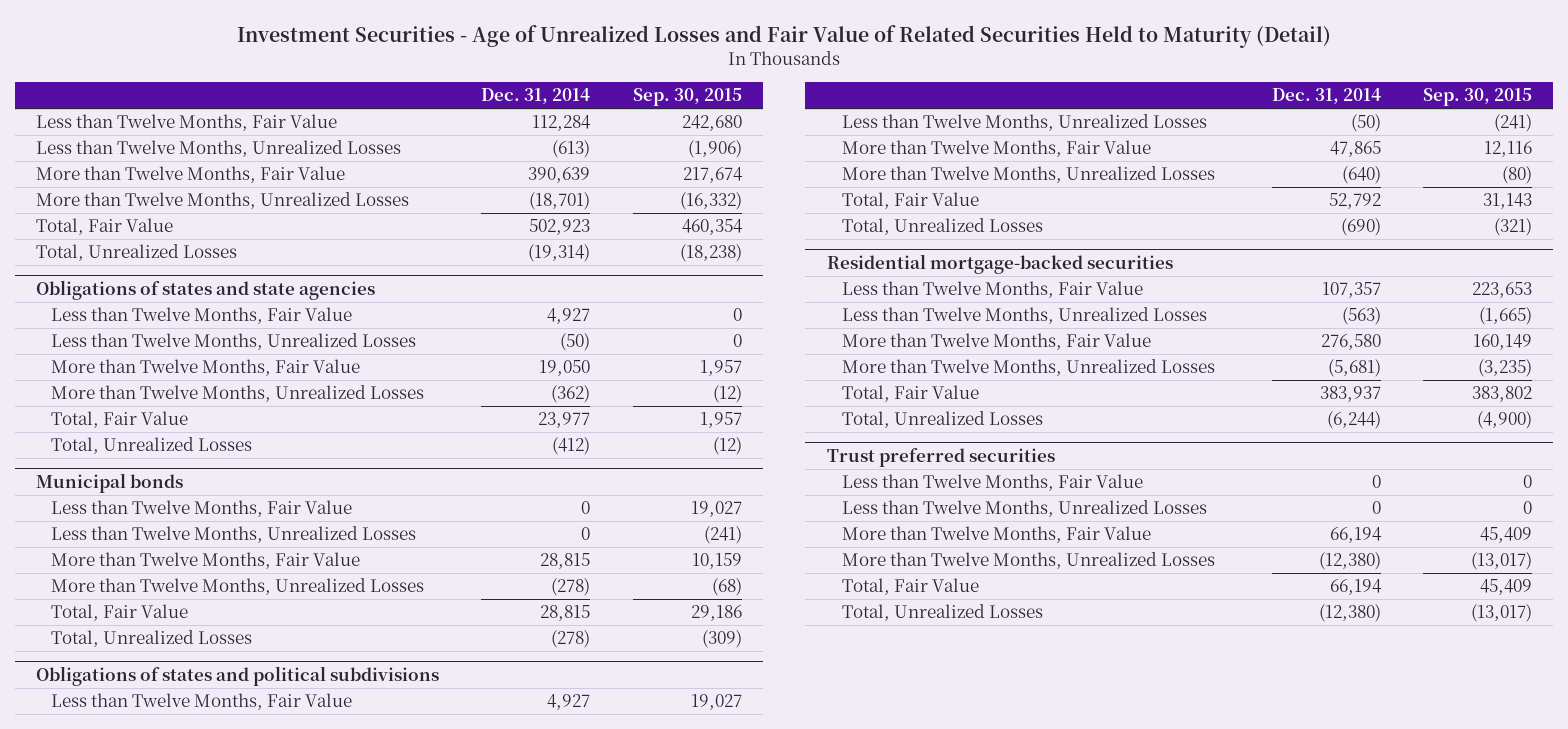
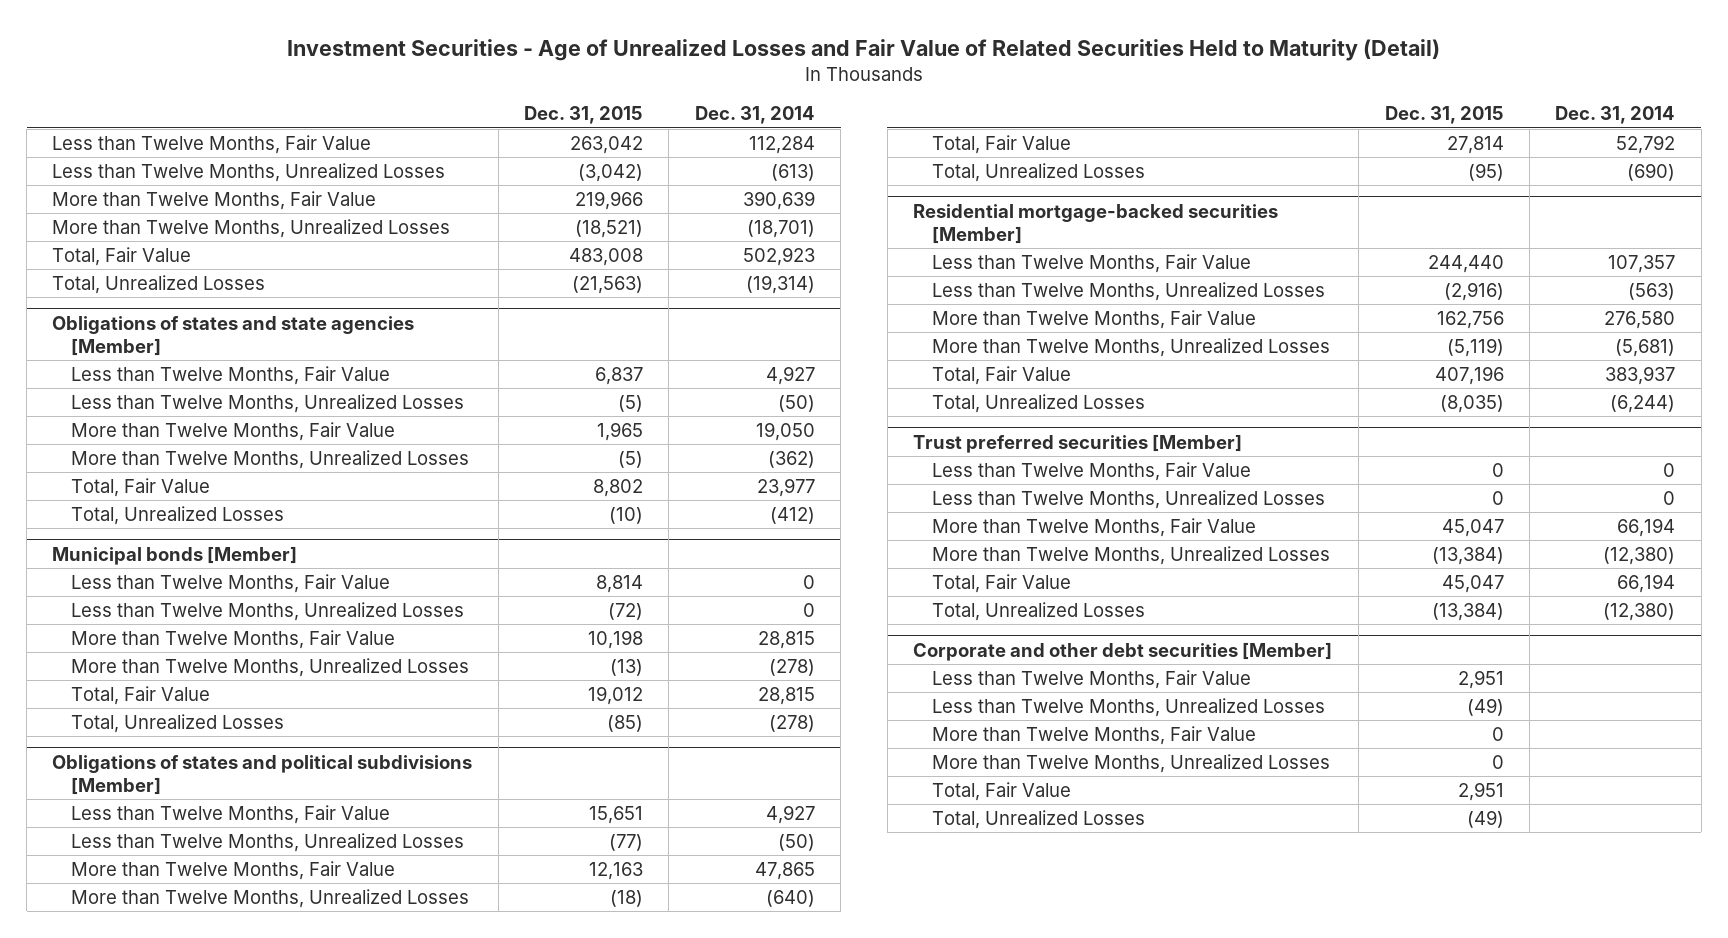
- | Dec. 31, 2014 | Sep. 30, 2015
+ | Dec. 31, 2015 | Dec. 31, 2014
- Obligations of states and state agencies
+ Obligations of states and state agencies [Member]
- Municipal bonds
+ Municipal bonds [Member]
- Obligations of states and political subdivisions
+ Obligations of states and political subdivisions [Member]
- Residential mortgage-backed securities
+ Residential mortgage-backed securities [Member]
- Trust preferred securities
+ Trust preferred securities [Member]
+ Corporate and other debt securities [Member]
+ Less than Twelve Months, Fair Value | 2,951 |
+ Less than Twelve Months, Unrealized Losses | (49) |
+ More than Twelve Months, Fair Value | 0 |
+ More than Twelve Months, Unrealized Losses | 0 |
+ Total, Fair Value | 2,951 |
+ Total, Unrealized Losses | (49) |

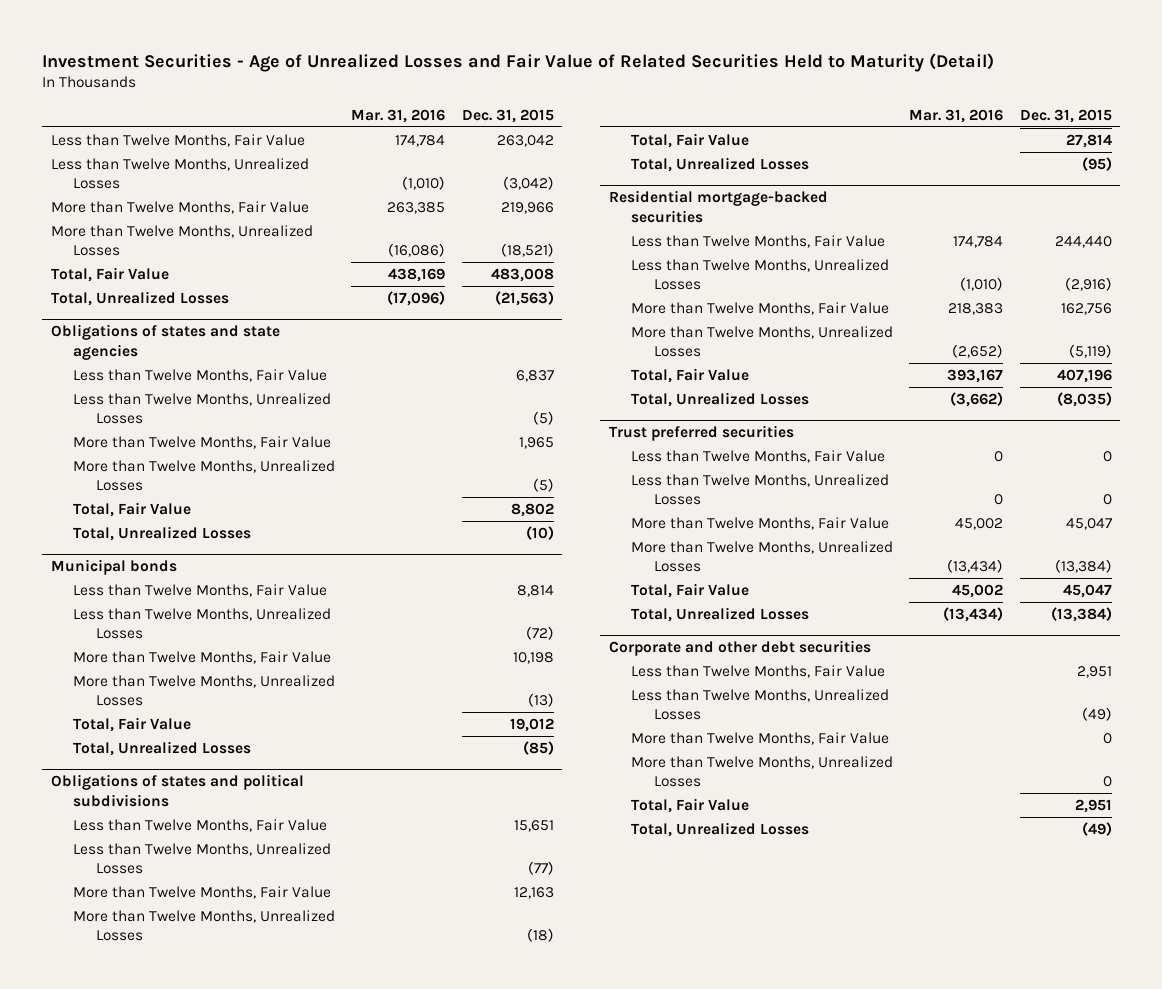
- | Dec. 31, 2015 | Dec. 31, 2014
+ | Mar. 31, 2016 | Dec. 31, 2015
- Obligations of states and state agencies [Member]
+ Obligations of states and state agencies
- Municipal bonds [Member]
+ Municipal bonds
- Obligations of states and political subdivisions [Member]
+ Obligations of states and political subdivisions
- Residential mortgage-backed securities [Member]
+ Residential mortgage-backed securities
- Trust preferred securities [Member]
+ Trust preferred securities
- Corporate and other debt securities [Member]
+ Corporate and other debt securities

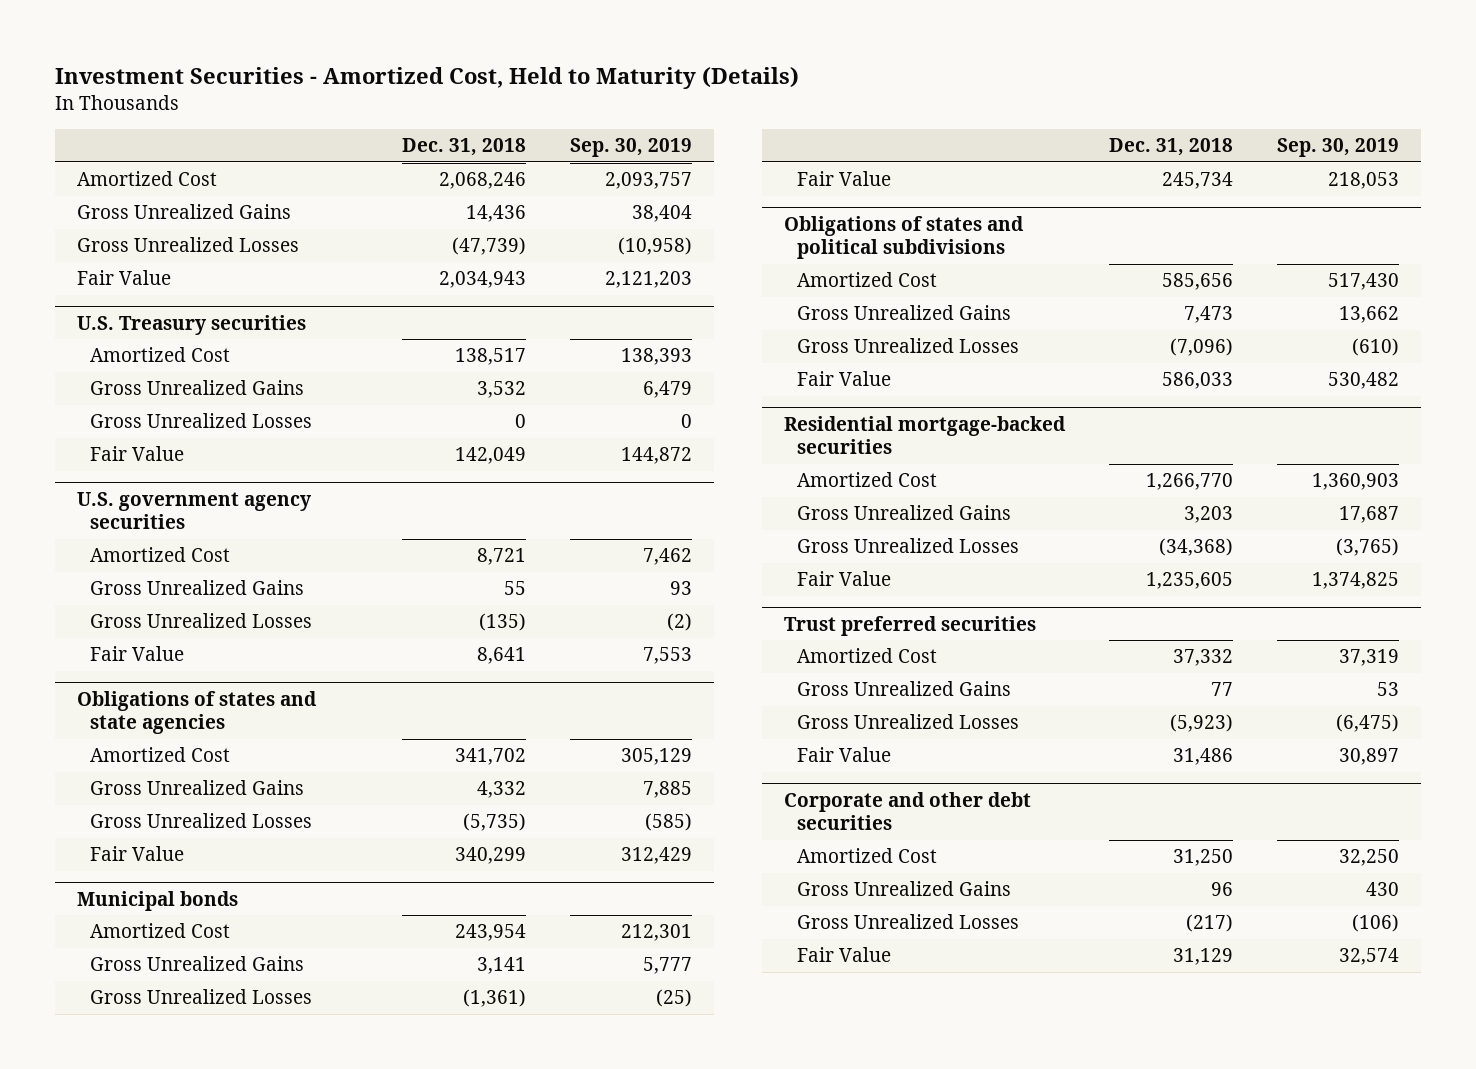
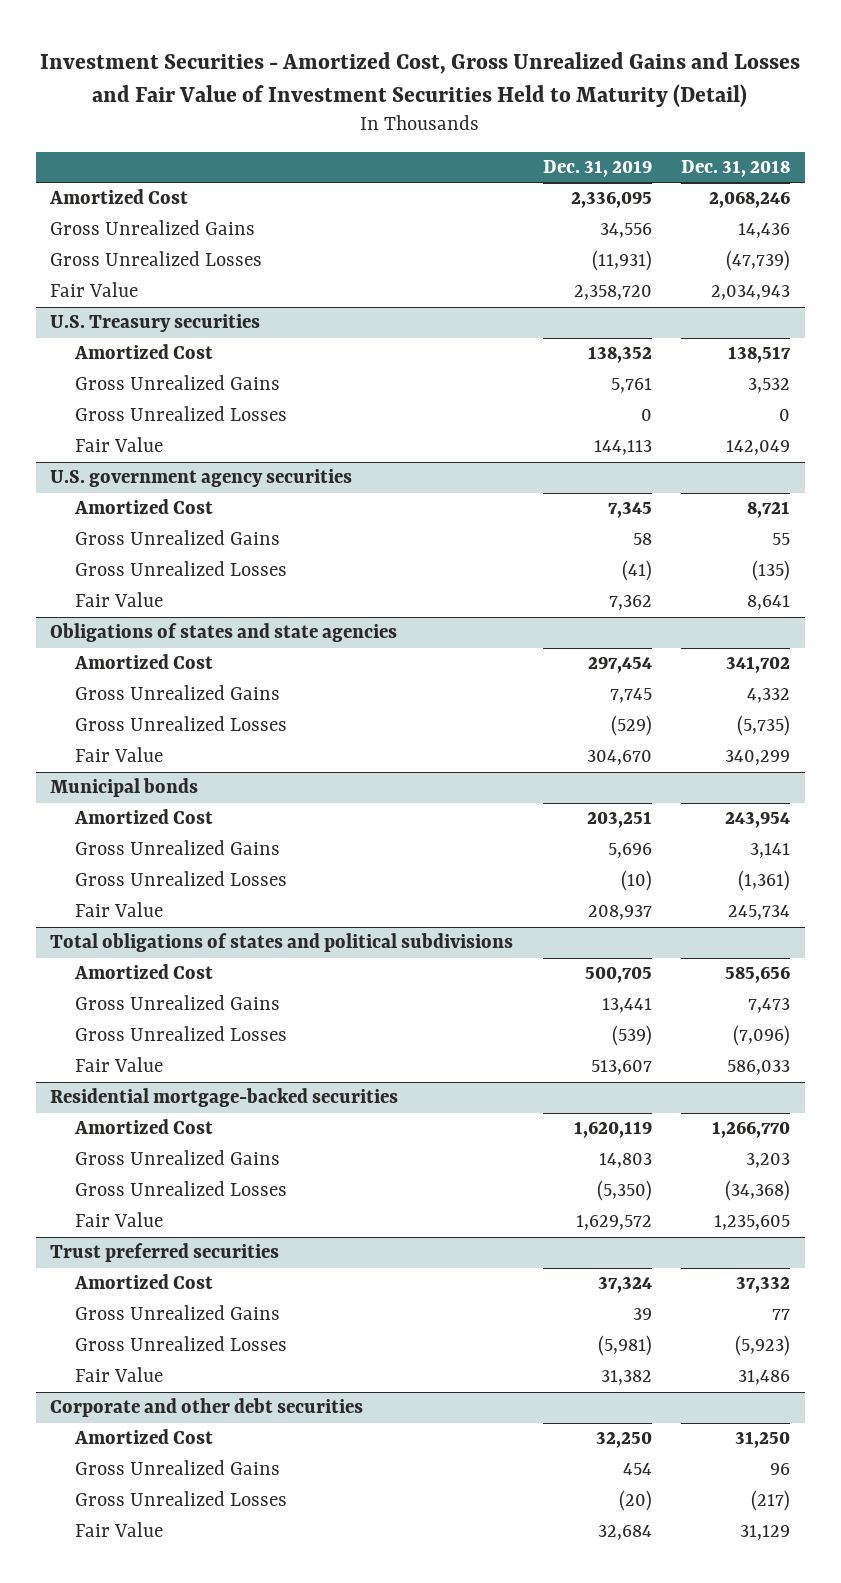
- Investment Securities - Amortized Cost, Held to Maturity (Details)
+ Investment Securities - Amortized Cost, Gross Unrealized Gains and Losses and Fair Value of Investment Securities Held to Maturity (Detail)
- | Dec. 31, 2018 | Sep. 30, 2019
+ | Dec. 31, 2019 | Dec. 31, 2018
- Obligations of states and political subdivisions
+ Total obligations of states and political subdivisions

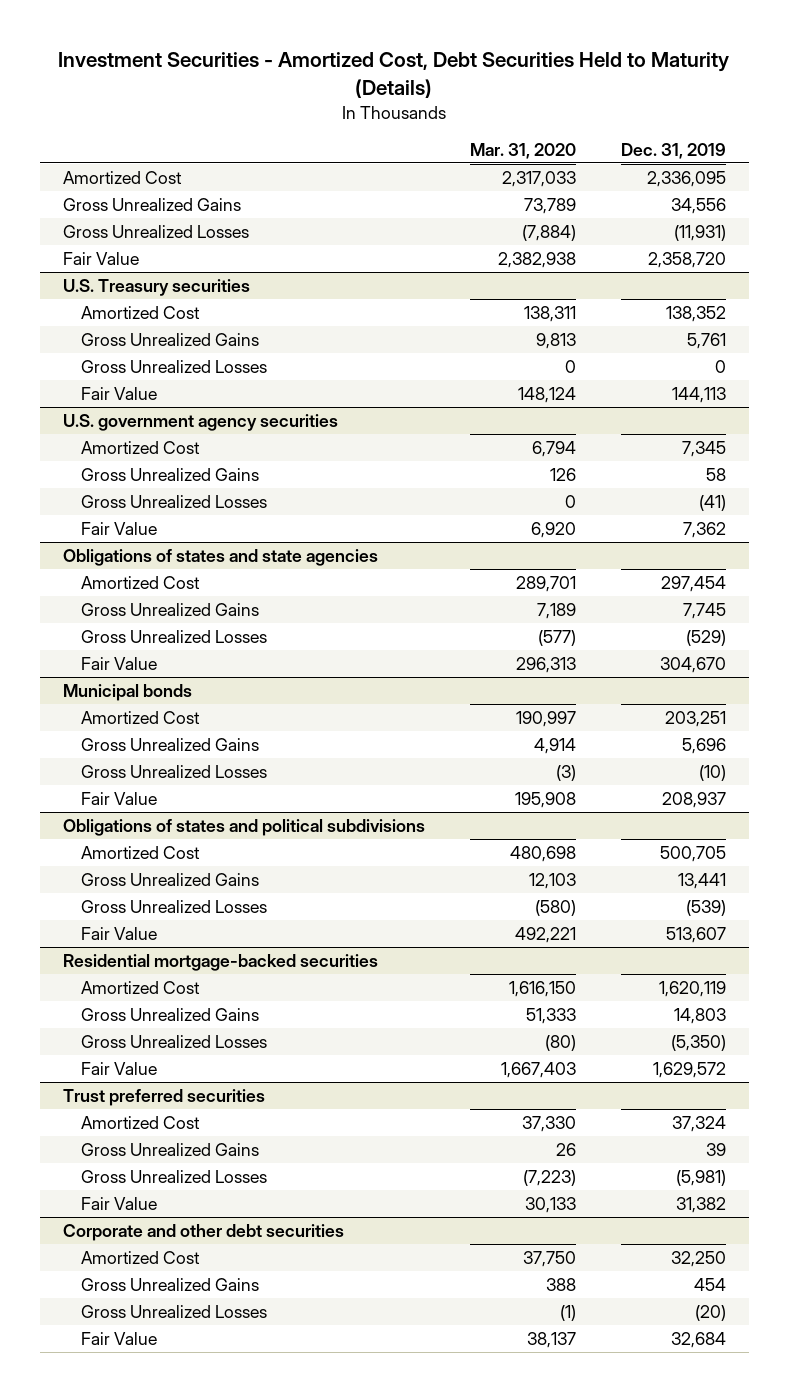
- Investment Securities - Amortized Cost, Gross Unrealized Gains and Losses and Fair Value of Investment Securities Held to Maturity (Detail)
+ Investment Securities - Amortized Cost, Debt Securities Held to Maturity (Details)
- | Dec. 31, 2019 | Dec. 31, 2018
+ | Mar. 31, 2020 | Dec. 31, 2019
- Total obligations of states and political subdivisions
+ Obligations of states and political subdivisions

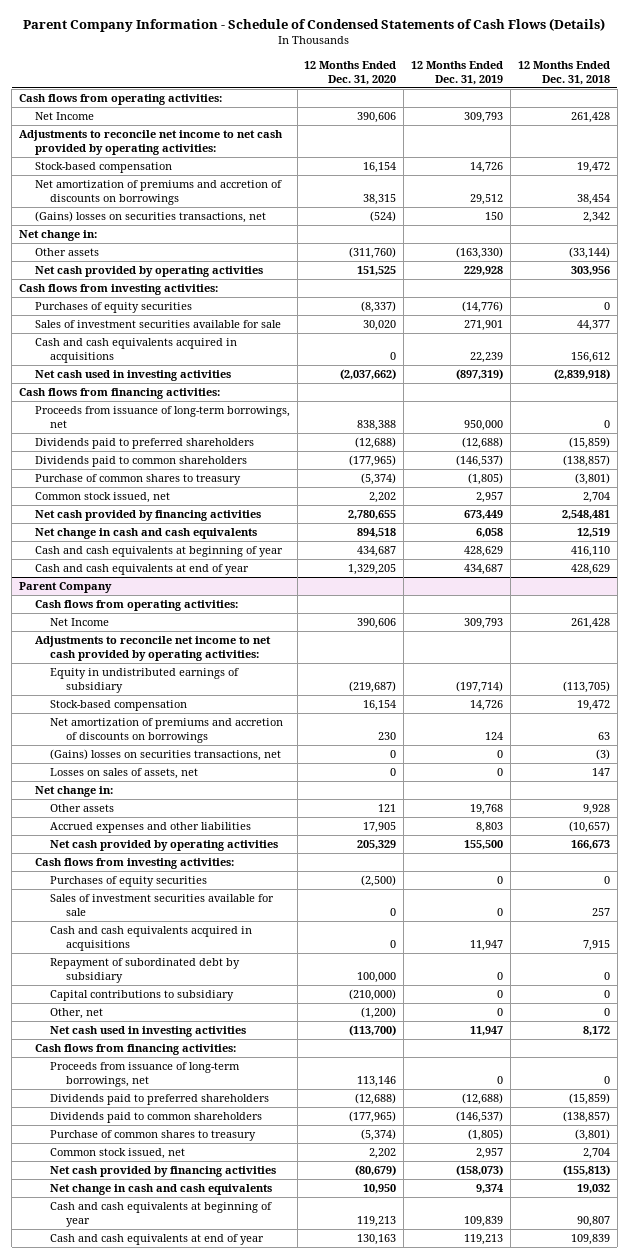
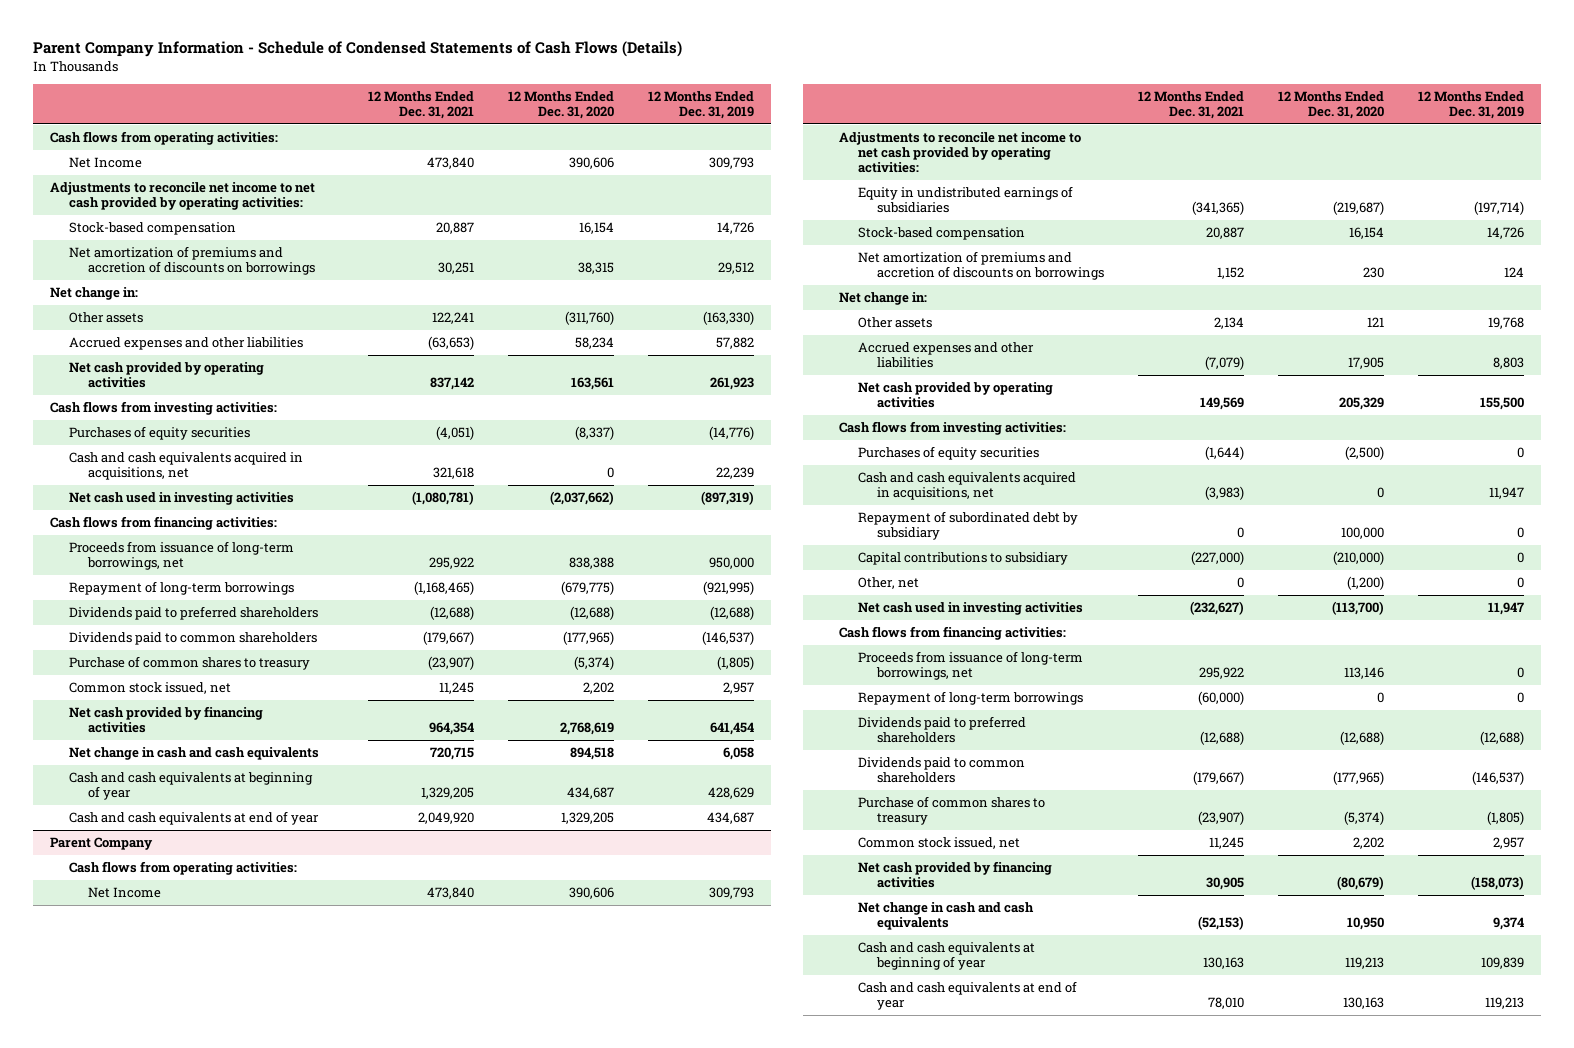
- | 12 Months Ended Dec. 31, 2020 | 12 Months Ended Dec. 31, 2019 | 12 Months Ended Dec. 31, 2018
+ | 12 Months Ended Dec. 31, 2021 | 12 Months Ended Dec. 31, 2020 | 12 Months Ended Dec. 31, 2019
- (Gains) losses on securities transactions, net | (524) | 150 | 2,342
- Net cash provided by operating activities | 151,525 | 229,928 | 303,956
+ Accrued expenses and other liabilities | (63,653) | 58,234 | 57,882
+ Net cash provided by operating activities | 837,142 | 163,561 | 261,923
- Sales of investment securities available for sale | 30,020 | 271,901 | 44,377
- Cash and cash equivalents acquired in acquisitions | 0 | 22,239 | 156,612
+ Cash and cash equivalents acquired in acquisitions, net | 321,618 | 0 | 22,239
+ Repayment of long-term borrowings | (1,168,465) | (679,775) | (921,995)
- Net cash provided by financing activities | 2,780,655 | 673,449 | 2,548,481
+ Net cash provided by financing activities | 964,354 | 2,768,619 | 641,454
@ Parent Company
- Equity in undistributed earnings of subsidiary | (219,687) | (197,714) | (113,705)
+ Equity in undistributed earnings of subsidiaries | (341,365) | (219,687) | (197,714)
- (Gains) losses on securities transactions, net | 0 | 0 | (3)
- Losses on sales of assets, net | 0 | 0 | 147
- Sales of investment securities available for sale | 0 | 0 | 257
- Cash and cash equivalents acquired in acquisitions | 0 | 11,947 | 7,915
+ Cash and cash equivalents acquired in acquisitions, net | (3,983) | 0 | 11,947
+ Repayment of long-term borrowings | (60,000) | 0 | 0

